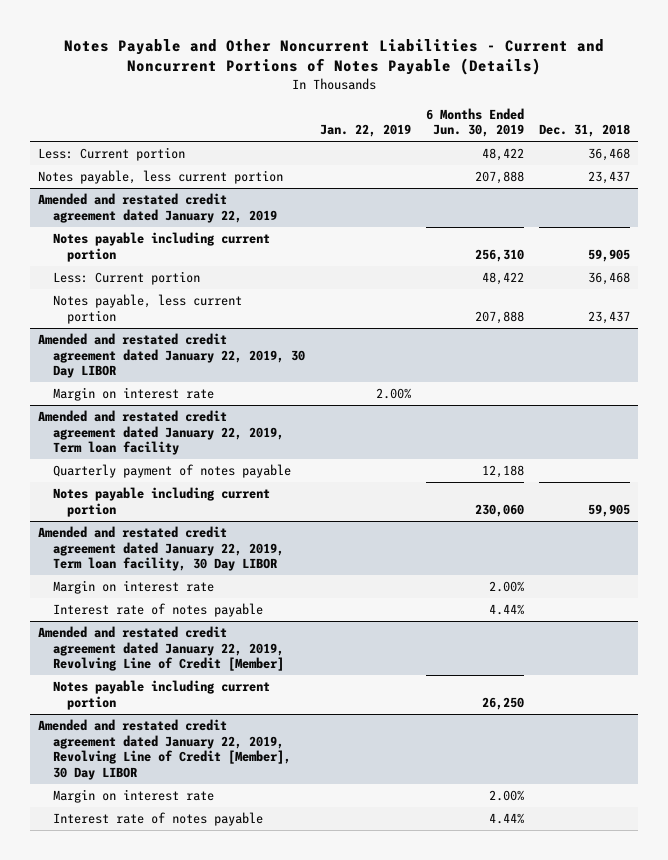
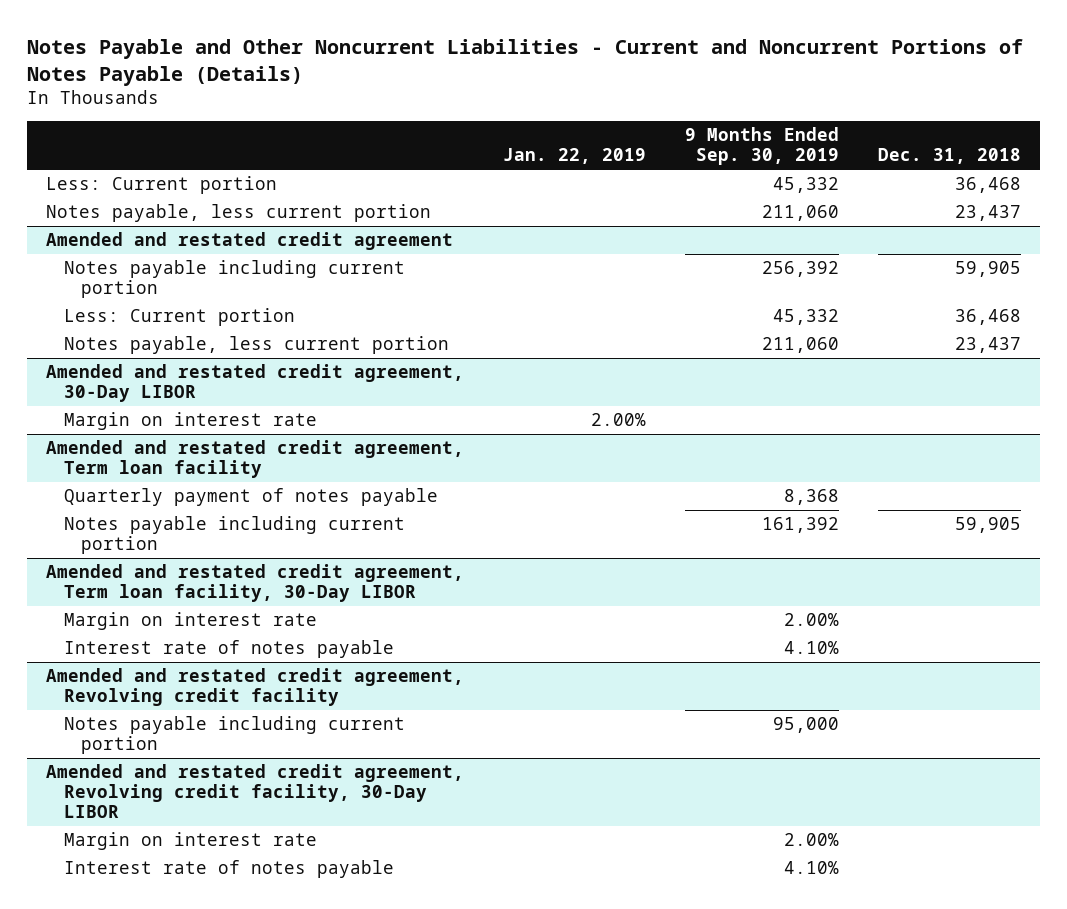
- | Jan. 22, 2019 | 6 Months Ended Jun. 30, 2019 | Dec. 31, 2018
+ | Jan. 22, 2019 | 9 Months Ended Sep. 30, 2019 | Dec. 31, 2018
- Amended and restated credit agreement dated January 22, 2019
+ Amended and restated credit agreement
- Amended and restated credit agreement dated January 22, 2019, 30 Day LIBOR
+ Amended and restated credit agreement, 30-Day LIBOR
- Amended and restated credit agreement dated January 22, 2019, Term loan facility
+ Amended and restated credit agreement, Term loan facility
- Amended and restated credit agreement dated January 22, 2019, Term loan facility, 30 Day LIBOR
+ Amended and restated credit agreement, Term loan facility, 30-Day LIBOR
- Amended and restated credit agreement dated January 22, 2019, Revolving Line of Credit [Member]
- Notes payable including current portion | | 26,250 |
- Amended and restated credit agreement dated January 22, 2019, Revolving Line of Credit [Member], 30 Day LIBOR
+ Amended and restated credit agreement, Revolving credit facility
+ Notes payable including current portion | | 95,000 |
+ Amended and restated credit agreement, Revolving credit facility, 30-Day LIBOR

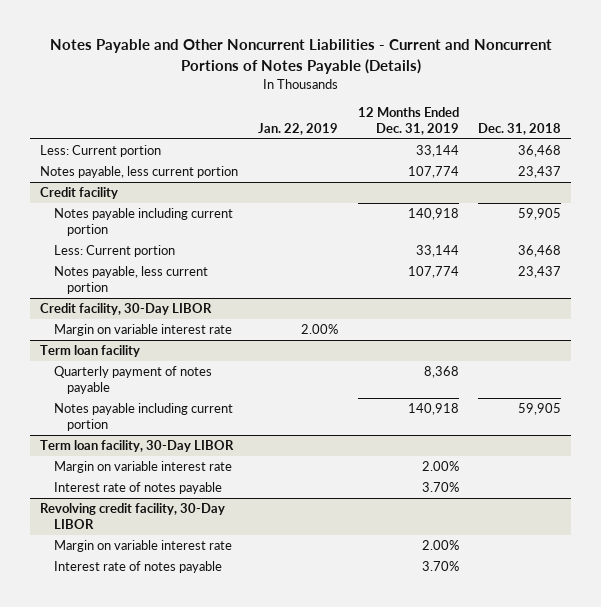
- | Jan. 22, 2019 | 9 Months Ended Sep. 30, 2019 | Dec. 31, 2018
+ | Jan. 22, 2019 | 12 Months Ended Dec. 31, 2019 | Dec. 31, 2018
- Amended and restated credit agreement
+ Credit facility
- Amended and restated credit agreement, 30-Day LIBOR
- Margin on interest rate | 2.00% | |
- Amended and restated credit agreement, Term loan facility
+ Credit facility, 30-Day LIBOR
+ Margin on variable interest rate | 2.00% | |
+ Term loan facility
- Amended and restated credit agreement, Term loan facility, 30-Day LIBOR
- Margin on interest rate | | 2.00% |
+ Term loan facility, 30-Day LIBOR
+ Margin on variable interest rate | | 2.00% |
- Amended and restated credit agreement, Revolving credit facility
- Notes payable including current portion | | 95,000 |
- Amended and restated credit agreement, Revolving credit facility, 30-Day LIBOR
- Margin on interest rate | | 2.00% |
+ Revolving credit facility, 30-Day LIBOR
+ Margin on variable interest rate | | 2.00% |

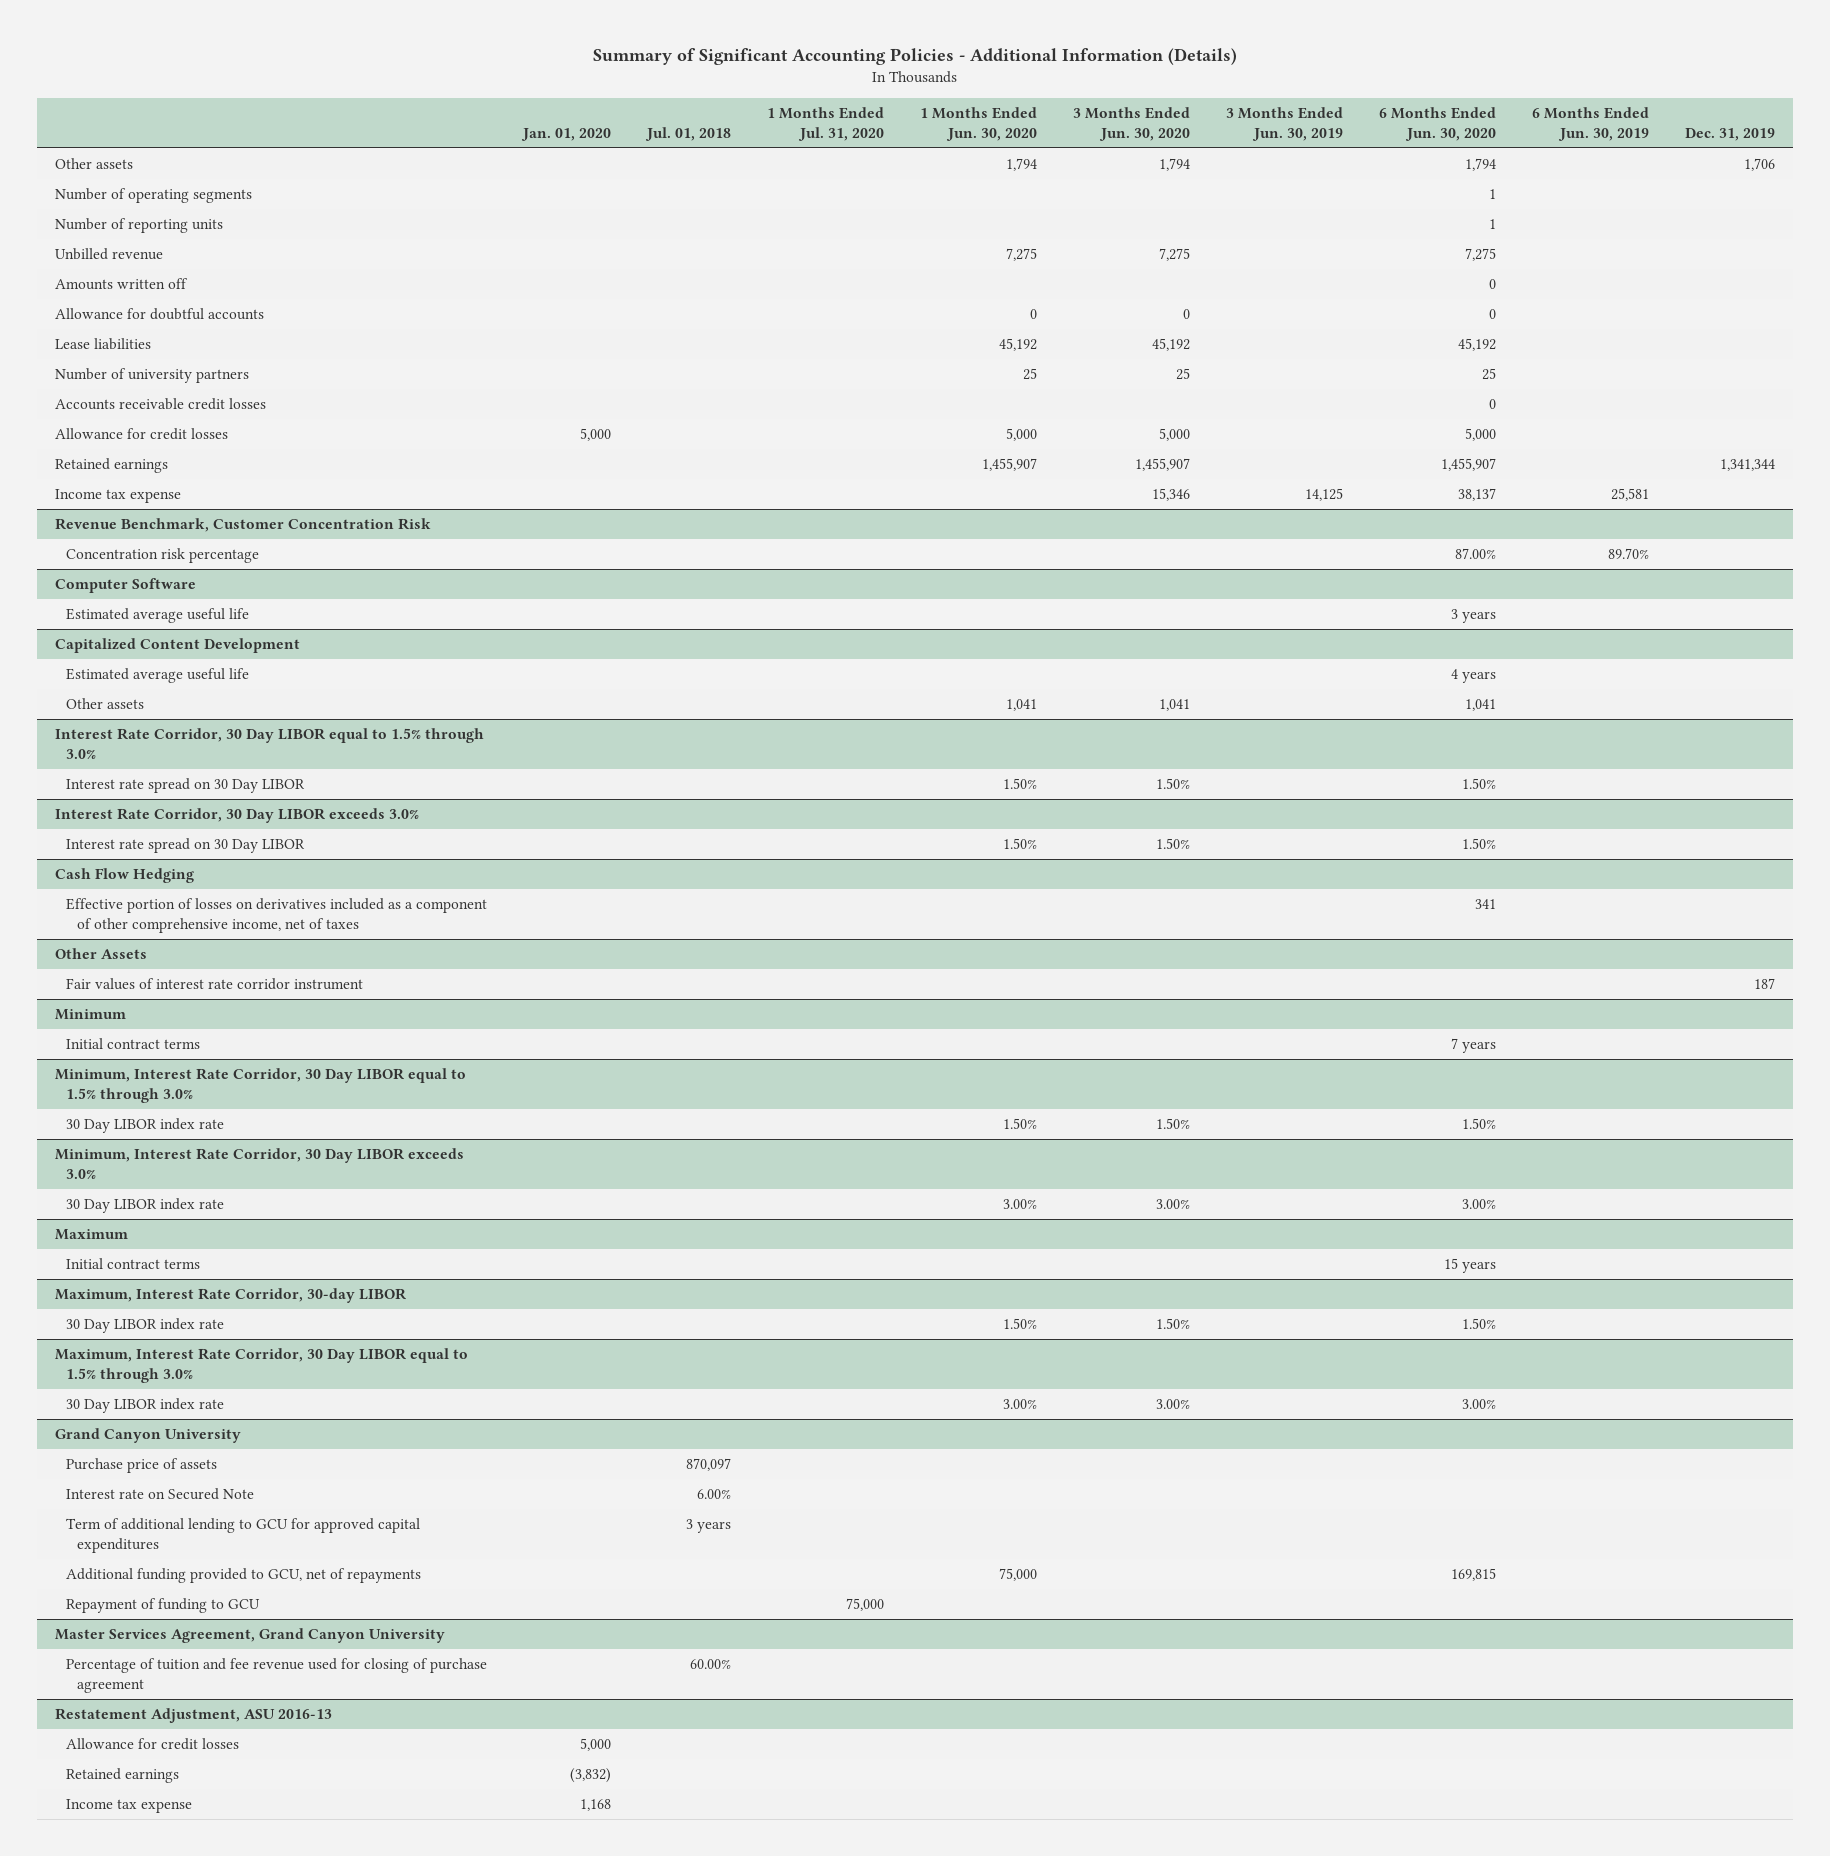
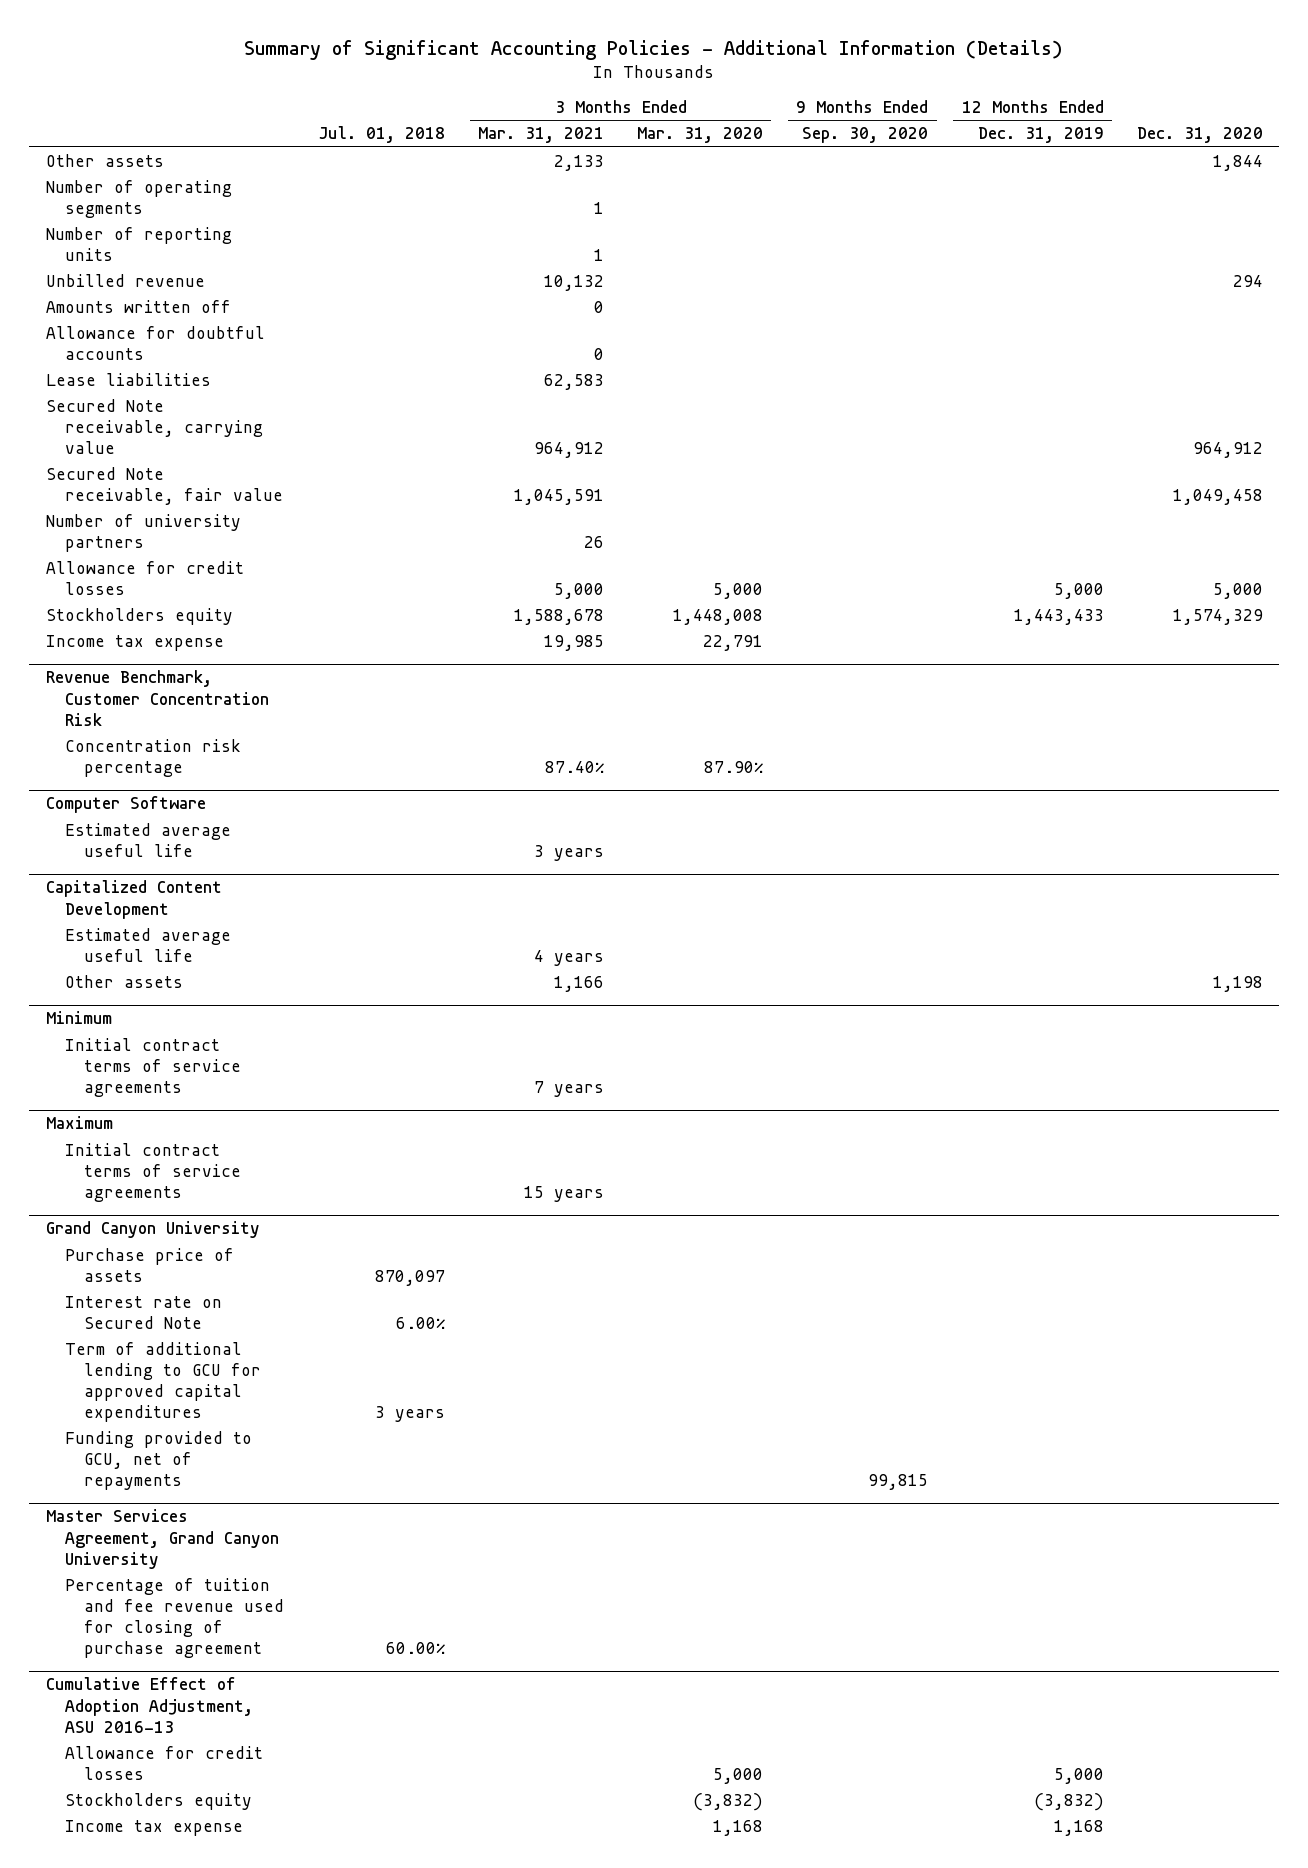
- | Jan. 01, 2020 | Jul. 01, 2018 | 1 Months Ended Jul. 31, 2020 | 1 Months Ended Jun. 30, 2020 | 3 Months Ended Jun. 30, 2020 | 3 Months Ended Jun. 30, 2019 | 6 Months Ended Jun. 30, 2020 | 6 Months Ended Jun. 30, 2019 | Dec. 31, 2019
+ | Jul. 01, 2018 | 3 Months Ended Mar. 31, 2021 | 3 Months Ended Mar. 31, 2020 | 9 Months Ended Sep. 30, 2020 | 12 Months Ended Dec. 31, 2019 | Dec. 31, 2020
+ Secured Note receivable, carrying value | | 964,912 | | | | 964,912
+ Secured Note receivable, fair value | | 1,045,591 | | | | 1,049,458
- Accounts receivable credit losses | | | | | | | 0 | |
- Retained earnings | | | | 1,455,907 | 1,455,907 | | 1,455,907 | | 1,341,344
+ Stockholders equity | | 1,588,678 | 1,448,008 | | 1,443,433 | 1,574,329
- Interest Rate Corridor, 30 Day LIBOR equal to 1.5% through 3.0%
- Interest rate spread on 30 Day LIBOR | | | | 1.50% | 1.50% | | 1.50% | |
- Interest Rate Corridor, 30 Day LIBOR exceeds 3.0%
- Interest rate spread on 30 Day LIBOR | | | | 1.50% | 1.50% | | 1.50% | |
- Cash Flow Hedging
- Effective portion of losses on derivatives included as a component of other comprehensive income, net of taxes | | | | | | | 341 | |
- Other Assets
- Fair values of interest rate corridor instrument | | | | | | | | | 187
@ Minimum
- Initial contract terms | | | | | | | 7 years | |
- Minimum, Interest Rate Corridor, 30 Day LIBOR equal to 1.5% through 3.0%
- 30 Day LIBOR index rate | | | | 1.50% | 1.50% | | 1.50% | |
- Minimum, Interest Rate Corridor, 30 Day LIBOR exceeds 3.0%
- 30 Day LIBOR index rate | | | | 3.00% | 3.00% | | 3.00% | |
@ Minimum
+ Initial contract terms of service agreements | | 7 years | | | |
@ Maximum
- Initial contract terms | | | | | | | 15 years | |
- Maximum, Interest Rate Corridor, 30-day LIBOR
- 30 Day LIBOR index rate | | | | 1.50% | 1.50% | | 1.50% | |
- Maximum, Interest Rate Corridor, 30 Day LIBOR equal to 1.5% through 3.0%
- 30 Day LIBOR index rate | | | | 3.00% | 3.00% | | 3.00% | |
@ Maximum
+ Initial contract terms of service agreements | | 15 years | | | |
@ Grand Canyon University
- Additional funding provided to GCU, net of repayments | | | | 75,000 | | | 169,815 | |
- Repayment of funding to GCU | | | 75,000 | | | | | |
+ Funding provided to GCU, net of repayments | | | | 99,815 | |
- Restatement Adjustment, ASU 2016-13
- Allowance for credit losses | 5,000 | | | | | | | |
- Retained earnings | (3,832) | | | | | | | |
- Income tax expense | 1,168 | | | | | | | |
+ Cumulative Effect of Adoption Adjustment, ASU 2016-13
+ Allowance for credit losses | | | 5,000 | | 5,000 |
+ Stockholders equity | | | (3,832) | | (3,832) |
+ Income tax expense | | | 1,168 | | 1,168 |

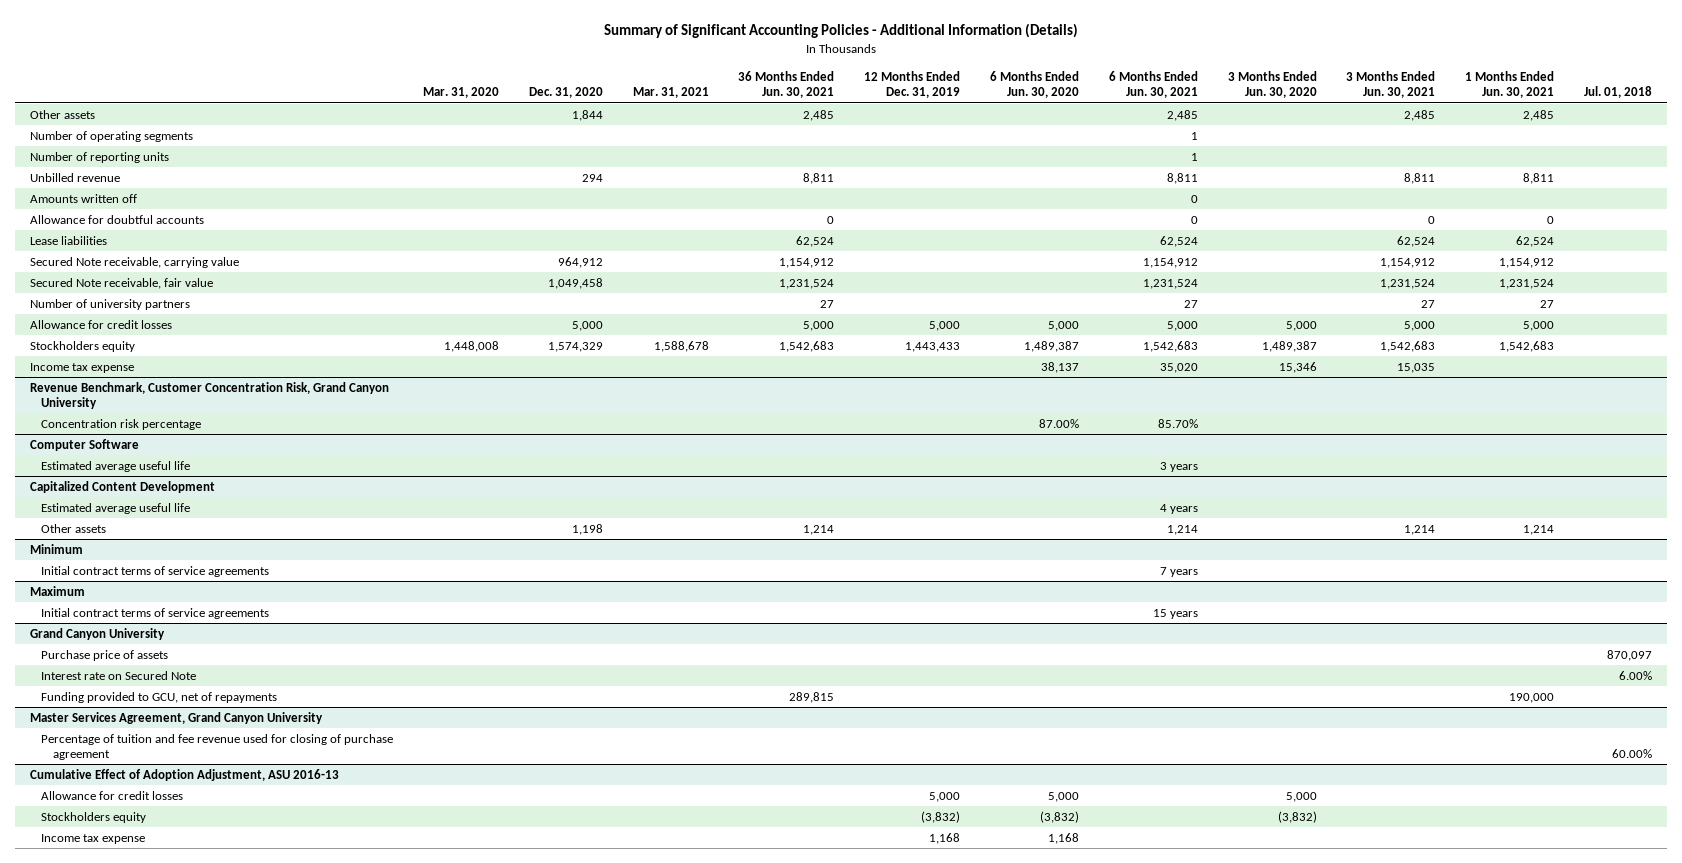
- | Jul. 01, 2018 | 3 Months Ended Mar. 31, 2021 | 3 Months Ended Mar. 31, 2020 | 9 Months Ended Sep. 30, 2020 | 12 Months Ended Dec. 31, 2019 | Dec. 31, 2020
+ | Mar. 31, 2020 | Dec. 31, 2020 | Mar. 31, 2021 | 36 Months Ended Jun. 30, 2021 | 12 Months Ended Dec. 31, 2019 | 6 Months Ended Jun. 30, 2020 | 6 Months Ended Jun. 30, 2021 | 3 Months Ended Jun. 30, 2020 | 3 Months Ended Jun. 30, 2021 | 1 Months Ended Jun. 30, 2021 | Jul. 01, 2018
- Revenue Benchmark, Customer Concentration Risk
+ Revenue Benchmark, Customer Concentration Risk, Grand Canyon University
@ Grand Canyon University
- Term of additional lending to GCU for approved capital expenditures | 3 years | | | | |

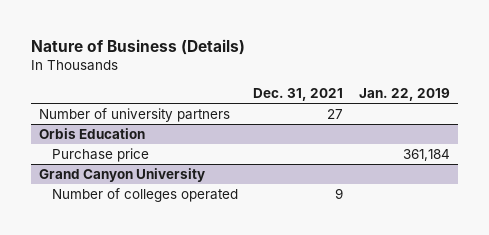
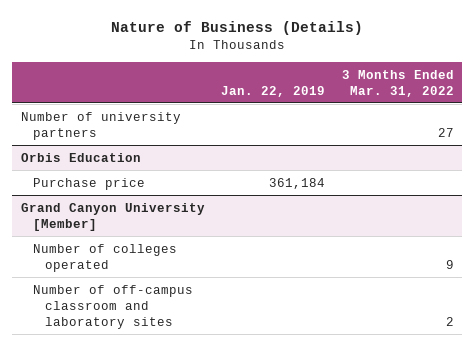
- | Dec. 31, 2021 | Jan. 22, 2019
+ | Jan. 22, 2019 | 3 Months Ended Mar. 31, 2022
- Grand Canyon University
+ Grand Canyon University [Member]
+ Number of off-campus classroom and laboratory sites | | 2

